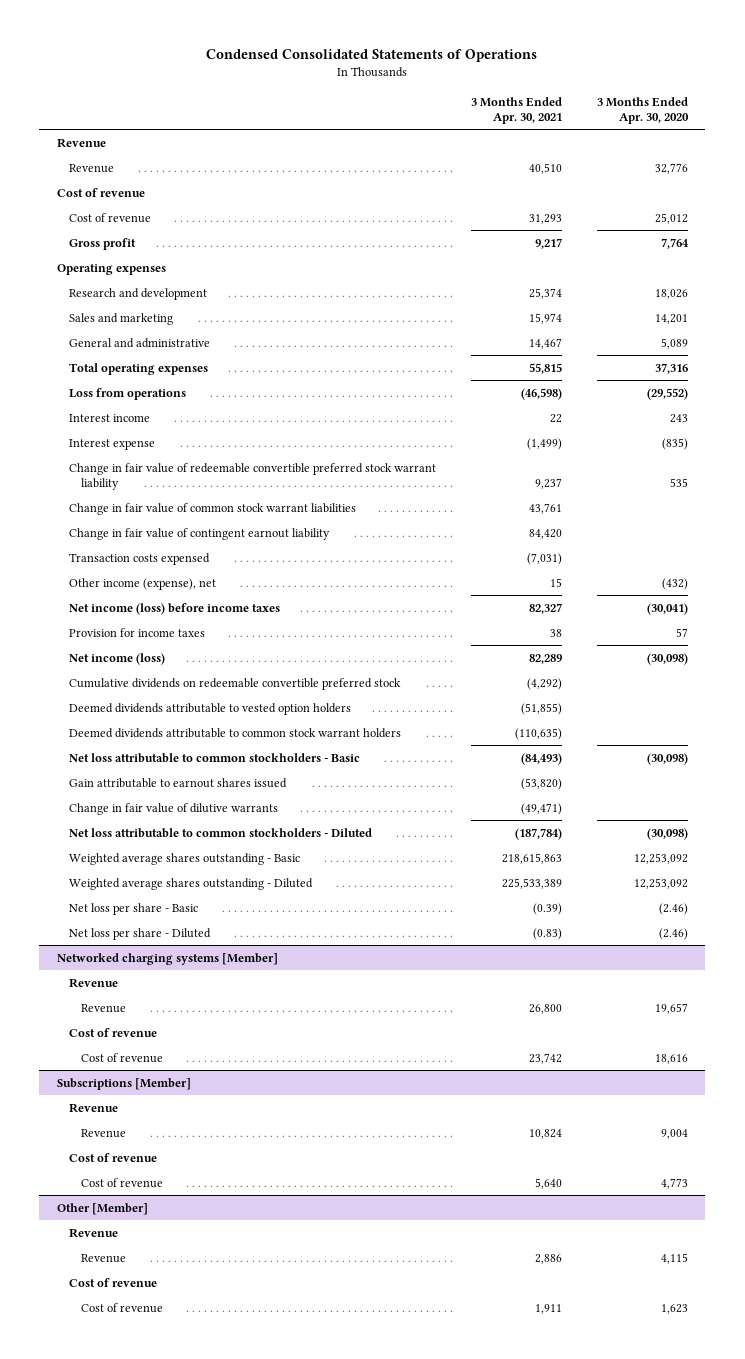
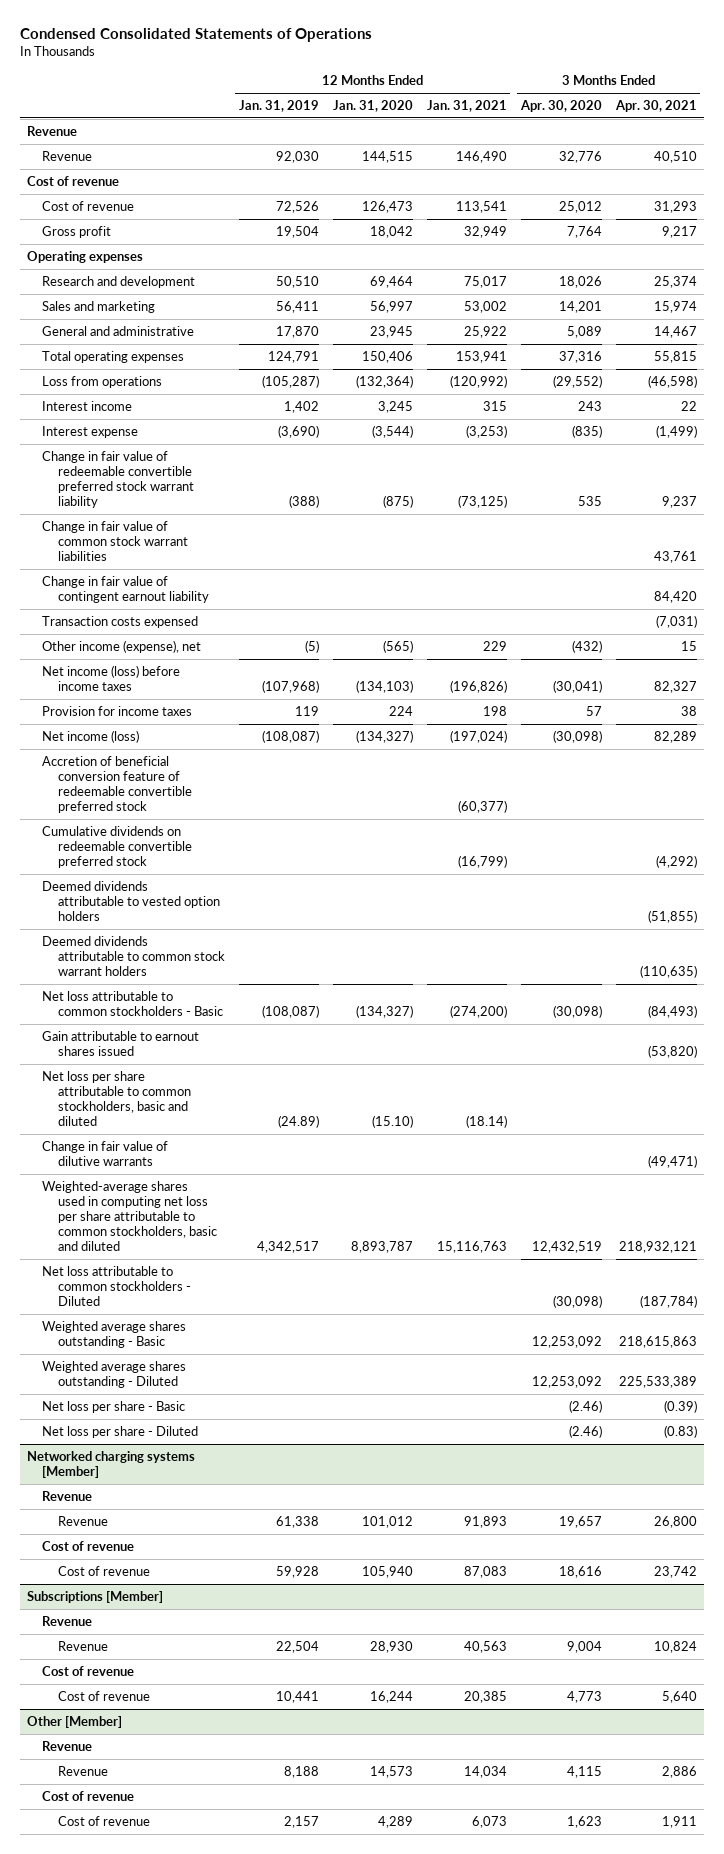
- | 3 Months Ended Apr. 30, 2021 | 3 Months Ended Apr. 30, 2020
+ | 12 Months Ended Jan. 31, 2019 | 12 Months Ended Jan. 31, 2020 | 12 Months Ended Jan. 31, 2021 | 3 Months Ended Apr. 30, 2020 | 3 Months Ended Apr. 30, 2021
+ Accretion of beneficial conversion feature of redeemable convertible preferred stock | | | (60,377) | |
+ Net loss per share attributable to common stockholders, basic and diluted | (24.89) | (15.10) | (18.14) | |
+ Weighted-average shares used in computing net loss per share attributable to common stockholders, basic and diluted | 4,342,517 | 8,893,787 | 15,116,763 | 12,432,519 | 218,932,121

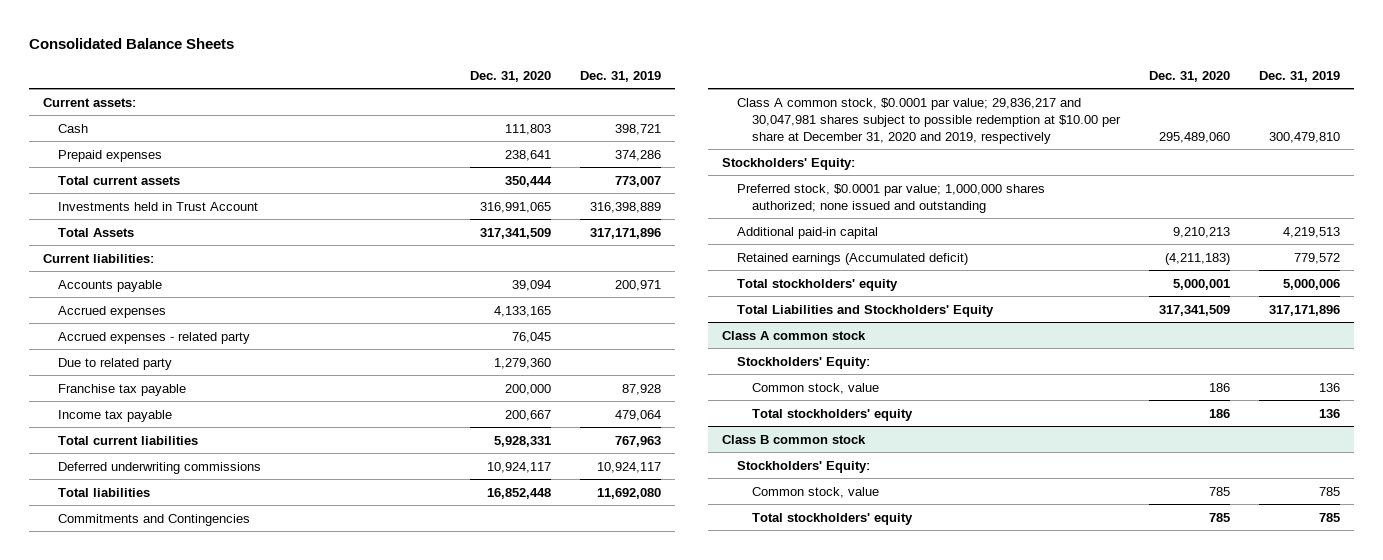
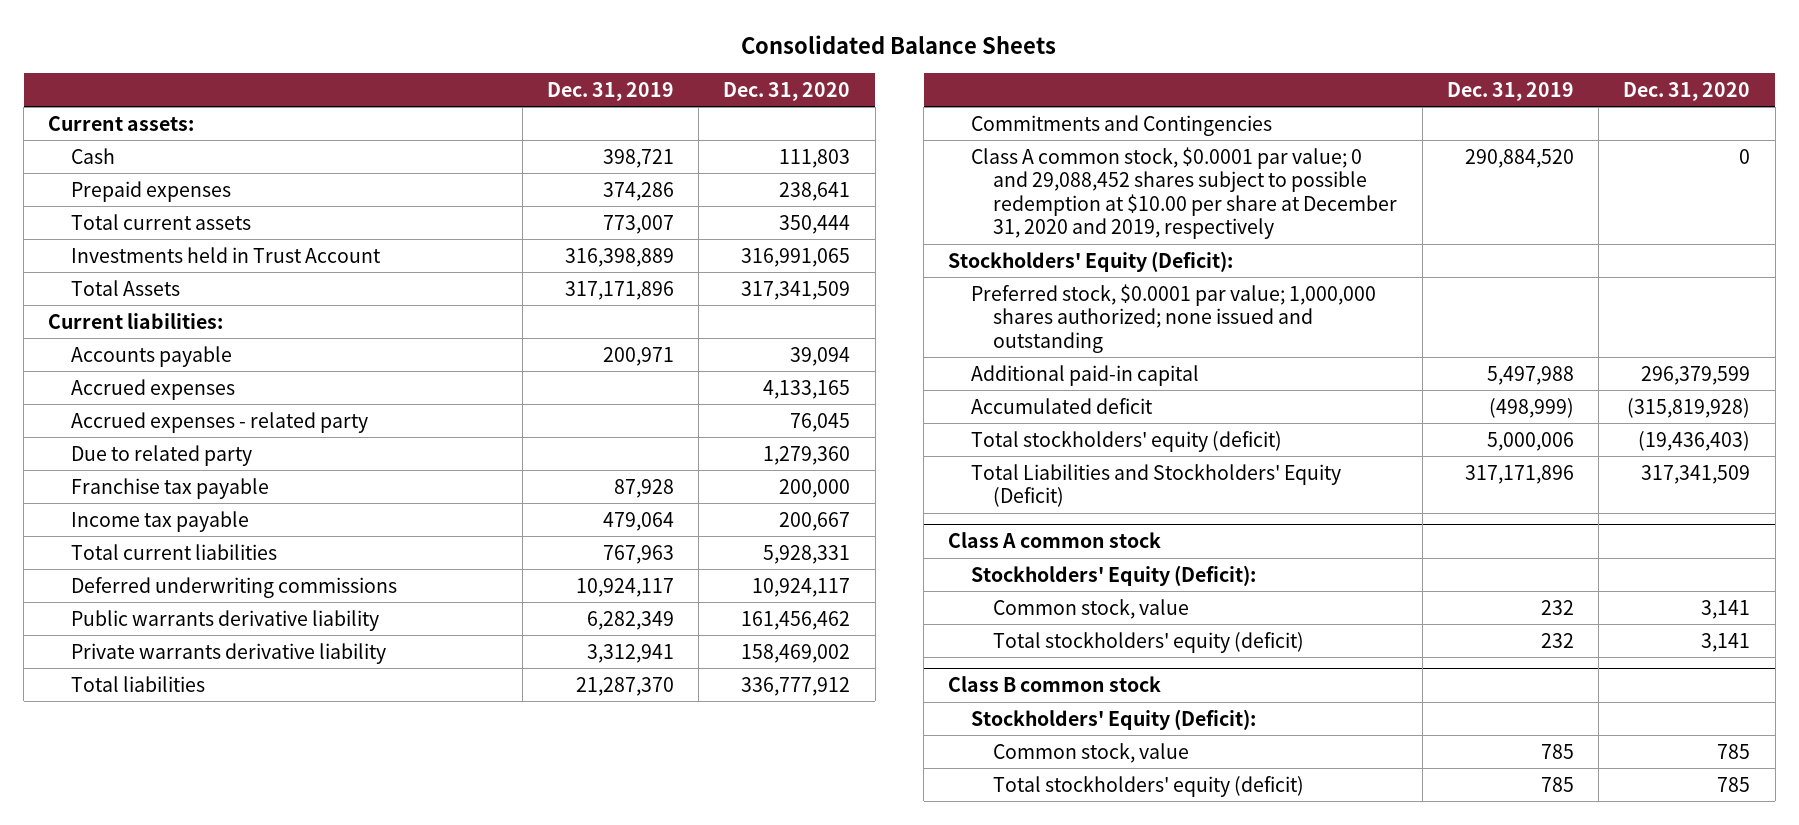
- | Dec. 31, 2020 | Dec. 31, 2019
+ | Dec. 31, 2019 | Dec. 31, 2020
- Total liabilities | 16,852,448 | 11,692,080
+ Public warrants derivative liability | 6,282,349 | 161,456,462
+ Private warrants derivative liability | 3,312,941 | 158,469,002
+ Total liabilities | 21,287,370 | 336,777,912
- Class A common stock, $0.0001 par value; 29,836,217 and 30,047,981 shares subject to possible redemption at $10.00 per share at December 31, 2020 and 2019, respectively | 295,489,060 | 300,479,810
- Stockholders' Equity:
- Preferred stock, $0.0001 par value; 1,000,000 shares authorized; none issued and outstanding
- Additional paid-in capital | 9,210,213 | 4,219,513
- Retained earnings (Accumulated deficit) | (4,211,183) | 779,572
- Total stockholders' equity | 5,000,001 | 5,000,006
- Total Liabilities and Stockholders' Equity | 317,341,509 | 317,171,896
+ Class A common stock, $0.0001 par value; 0 and 29,088,452 shares subject to possible redemption at $10.00 per share at December 31, 2020 and 2019, respectively | 290,884,520 | 0
+ Stockholders' Equity (Deficit):
+ Preferred stock, $0.0001 par value; 1,000,000 shares authorized; none issued and outstanding
+ Additional paid-in capital | 5,497,988 | 296,379,599
+ Accumulated deficit | (498,999) | (315,819,928)
+ Total stockholders' equity (deficit) | 5,000,006 | (19,436,403)
+ Total Liabilities and Stockholders' Equity (Deficit) | 317,171,896 | 317,341,509
@ Class A common stock
- Stockholders' Equity:
- Common stock, value | 186 | 136
- Total stockholders' equity | 186 | 136
+ Stockholders' Equity (Deficit):
+ Common stock, value | 232 | 3,141
+ Total stockholders' equity (deficit) | 232 | 3,141
@ Class B common stock
- Stockholders' Equity:
+ Stockholders' Equity (Deficit):
- Total stockholders' equity | 785 | 785
+ Total stockholders' equity (deficit) | 785 | 785

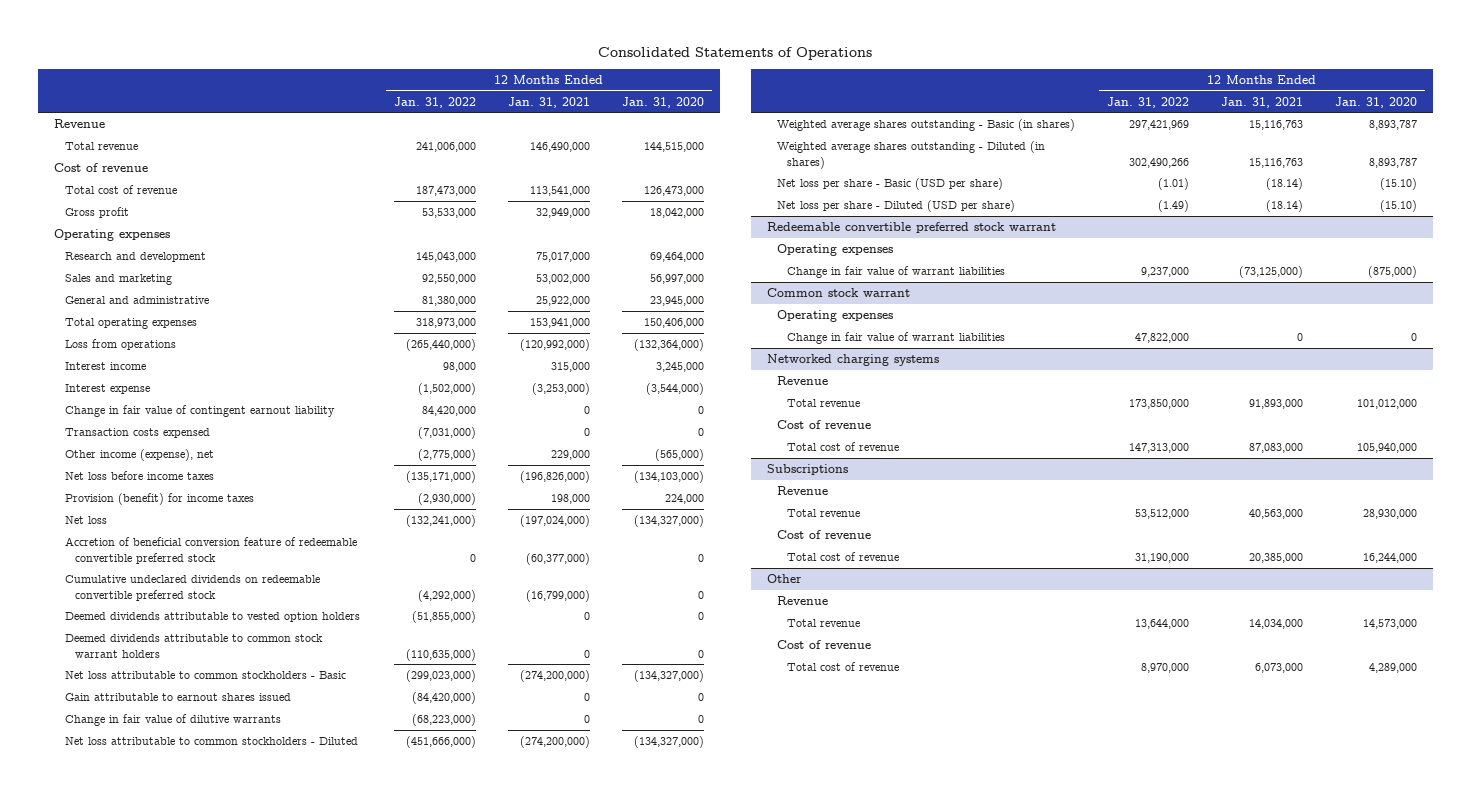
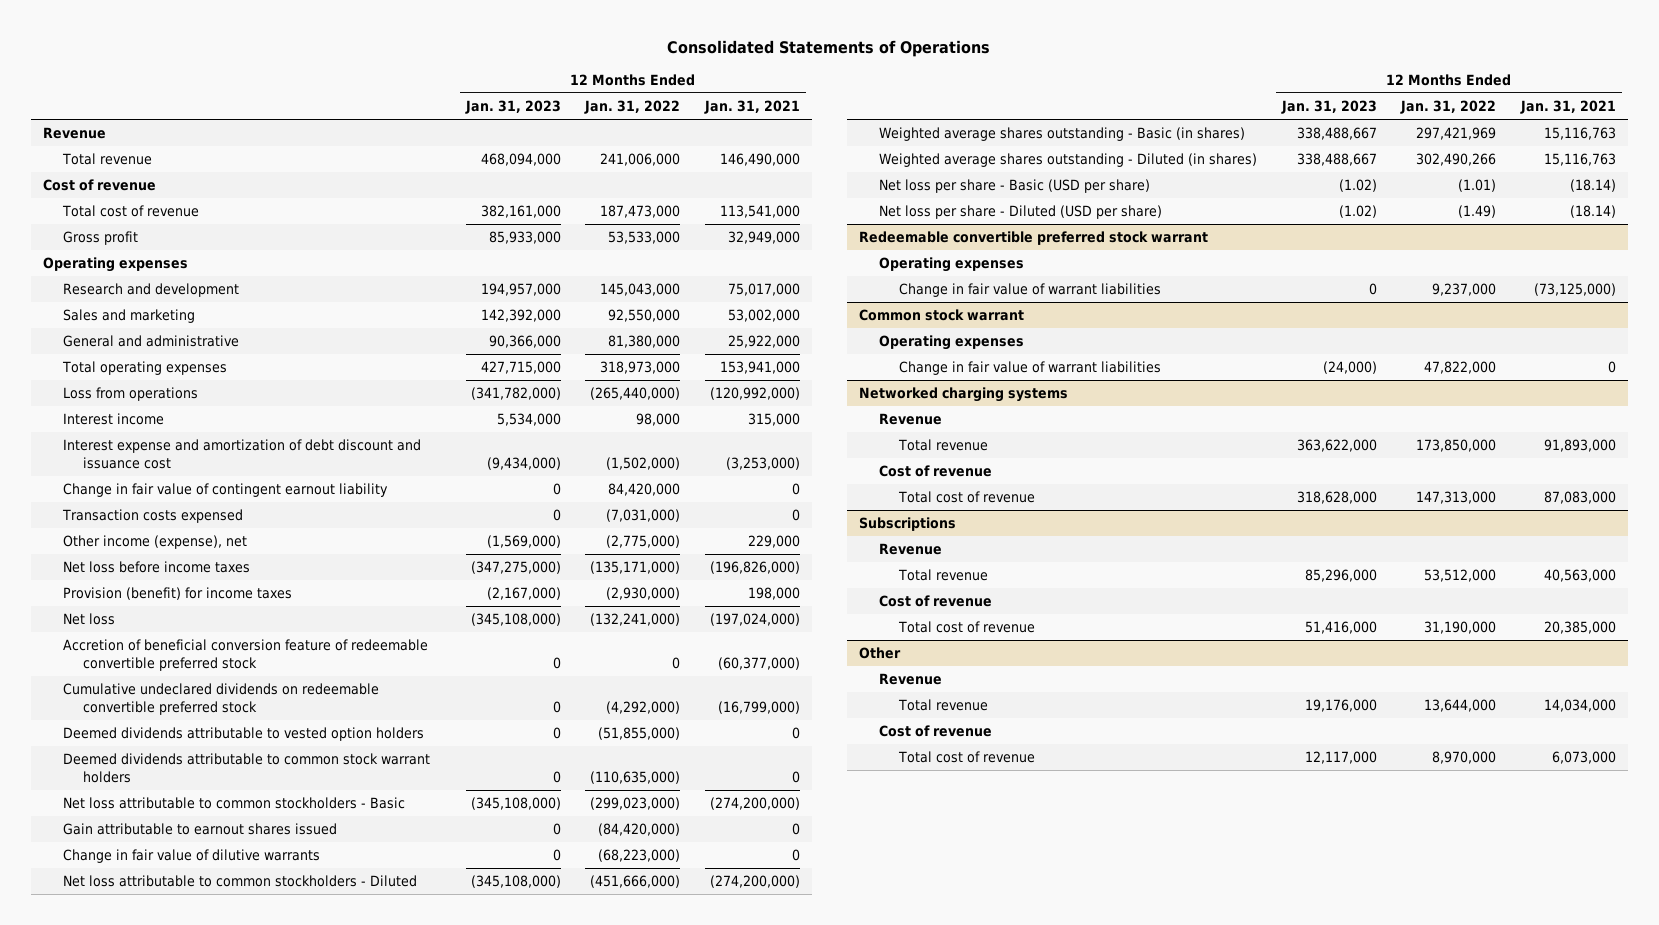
- | 12 Months Ended Jan. 31, 2022 | 12 Months Ended Jan. 31, 2021 | 12 Months Ended Jan. 31, 2020
+ | 12 Months Ended Jan. 31, 2023 | 12 Months Ended Jan. 31, 2022 | 12 Months Ended Jan. 31, 2021
- Interest expense | (1,502,000) | (3,253,000) | (3,544,000)
+ Interest expense and amortization of debt discount and issuance cost | (9,434,000) | (1,502,000) | (3,253,000)

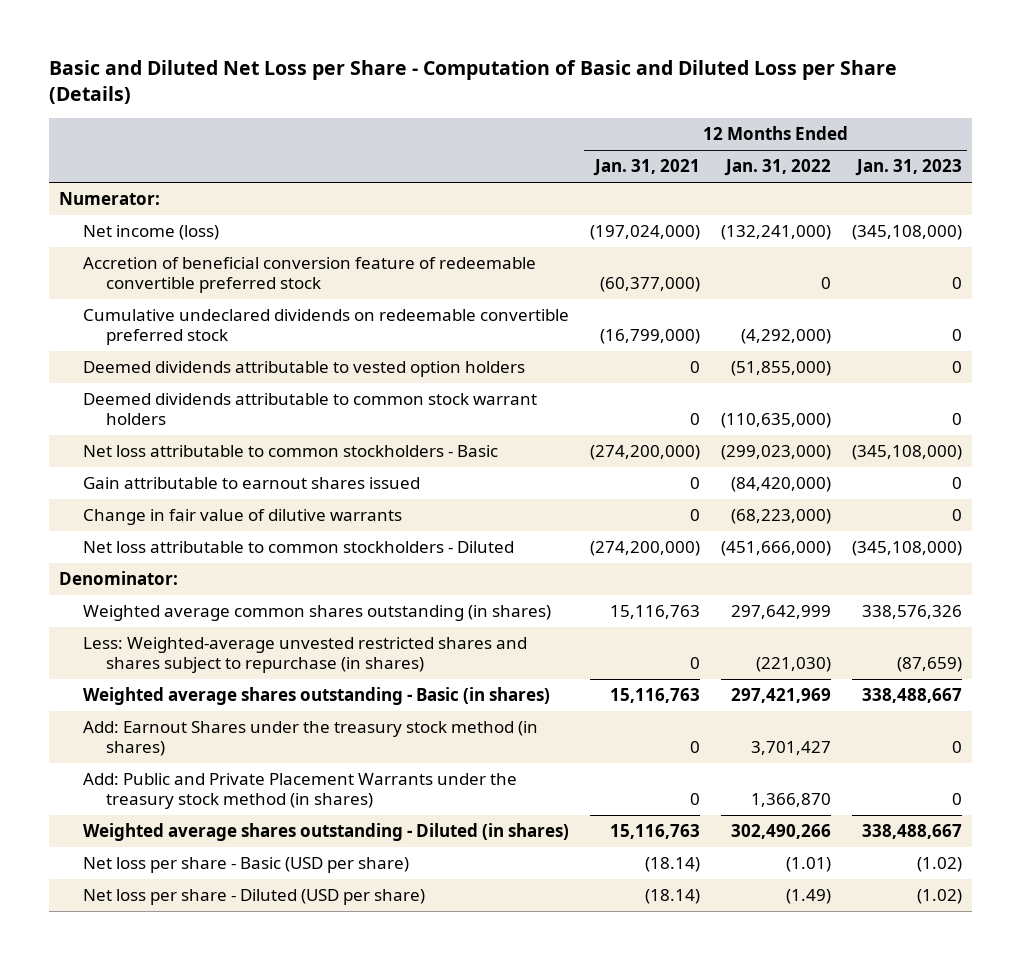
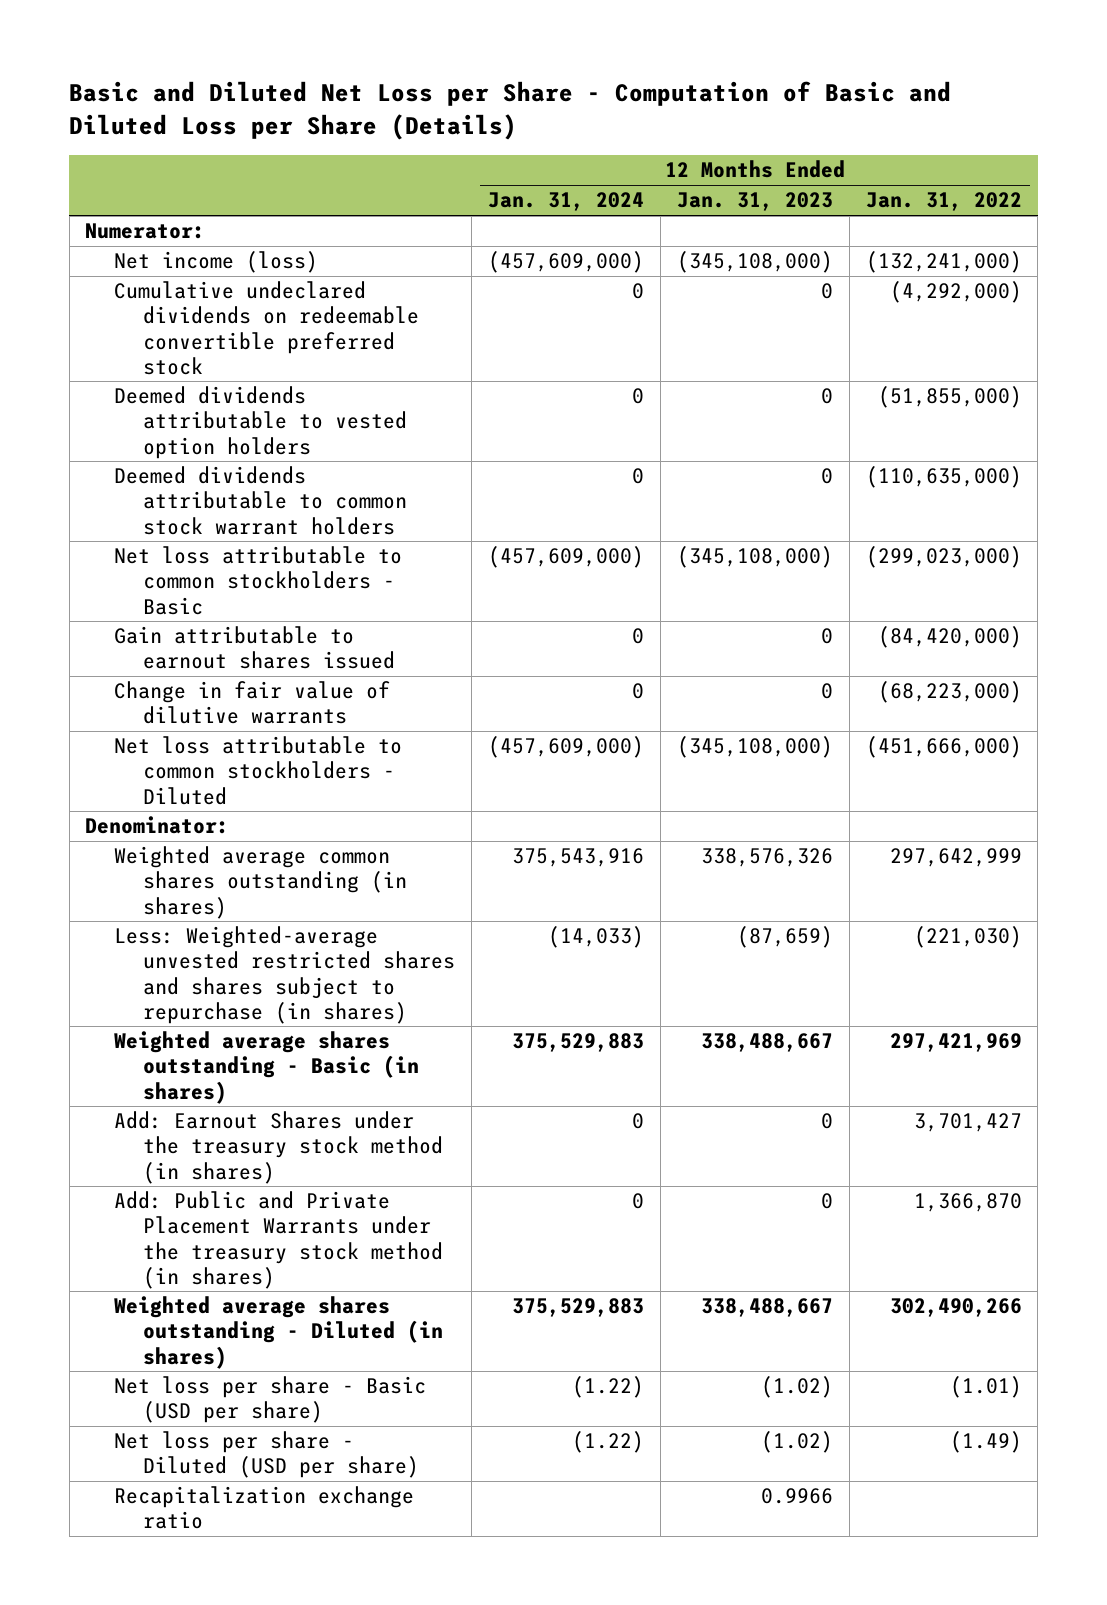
- | 12 Months Ended Jan. 31, 2021 | 12 Months Ended Jan. 31, 2022 | 12 Months Ended Jan. 31, 2023
+ | 12 Months Ended Jan. 31, 2024 | 12 Months Ended Jan. 31, 2023 | 12 Months Ended Jan. 31, 2022
- Accretion of beneficial conversion feature of redeemable convertible preferred stock | (60,377,000) | 0 | 0
+ Recapitalization exchange ratio | | 0.9966 |

